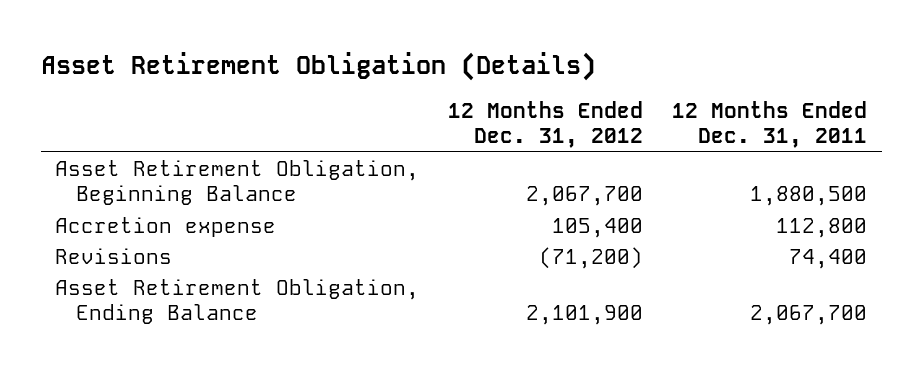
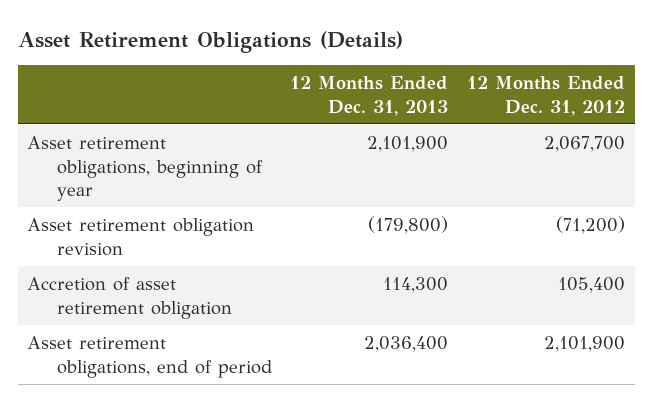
- Asset Retirement Obligation (Details)
+ Asset Retirement Obligations (Details)
- | 12 Months Ended Dec. 31, 2012 | 12 Months Ended Dec. 31, 2011
+ | 12 Months Ended Dec. 31, 2013 | 12 Months Ended Dec. 31, 2012
- Asset Retirement Obligation, Beginning Balance | 2,067,700 | 1,880,500
- Accretion expense | 105,400 | 112,800
- Revisions | (71,200) | 74,400
- Asset Retirement Obligation, Ending Balance | 2,101,900 | 2,067,700
+ Asset retirement obligations, beginning of year | 2,101,900 | 2,067,700
+ Asset retirement obligation revision | (179,800) | (71,200)
+ Accretion of asset retirement obligation | 114,300 | 105,400
+ Asset retirement obligations, end of period | 2,036,400 | 2,101,900

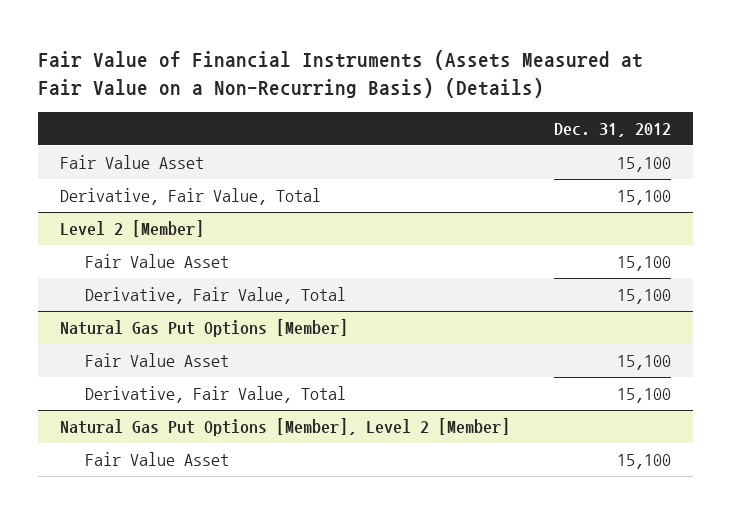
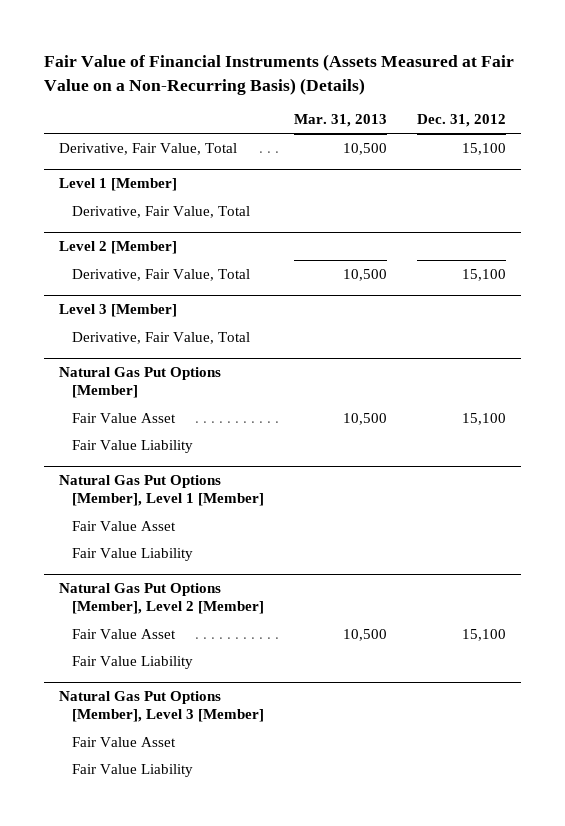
- | Dec. 31, 2012
+ | Mar. 31, 2013 | Dec. 31, 2012
- Fair Value Asset | 15,100
+ Level 1 [Member]
+ Derivative, Fair Value, Total
@ Level 2 [Member]
- Fair Value Asset | 15,100
+ Level 3 [Member]
+ Derivative, Fair Value, Total
@ Natural Gas Put Options [Member]
- Derivative, Fair Value, Total | 15,100
+ Fair Value Liability
+ Natural Gas Put Options [Member], Level 1 [Member]
+ Fair Value Asset
+ Fair Value Liability
@ Natural Gas Put Options [Member], Level 2 [Member]
+ Fair Value Liability
+ Natural Gas Put Options [Member], Level 3 [Member]
+ Fair Value Asset
+ Fair Value Liability

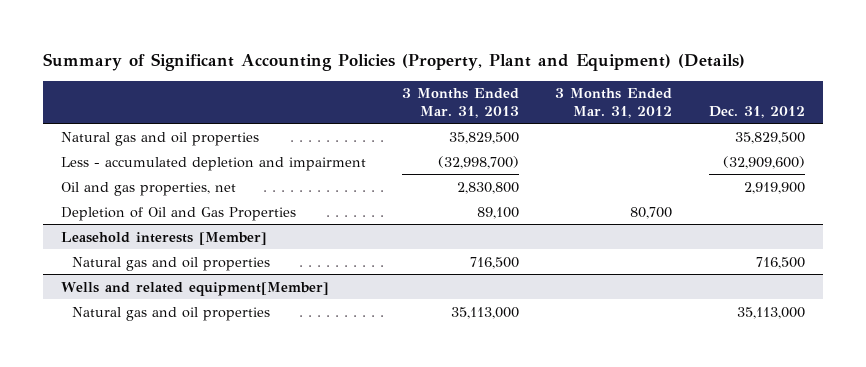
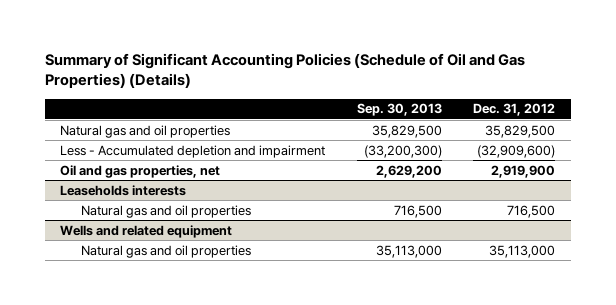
- Summary of Significant Accounting Policies (Property, Plant and Equipment) (Details)
+ Summary of Significant Accounting Policies (Schedule of Oil and Gas Properties) (Details)
- | 3 Months Ended Mar. 31, 2013 | 3 Months Ended Mar. 31, 2012 | Dec. 31, 2012
+ | Sep. 30, 2013 | Dec. 31, 2012
- Less - accumulated depletion and impairment | (32,998,700) | | (32,909,600)
+ Less - Accumulated depletion and impairment | (33,200,300) | (32,909,600)
- Depletion of Oil and Gas Properties | 89,100 | 80,700 |
- Leasehold interests [Member]
+ Leaseholds interests
- Wells and related equipment[Member]
+ Wells and related equipment

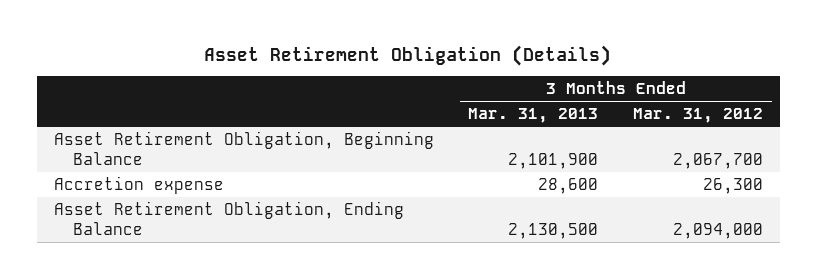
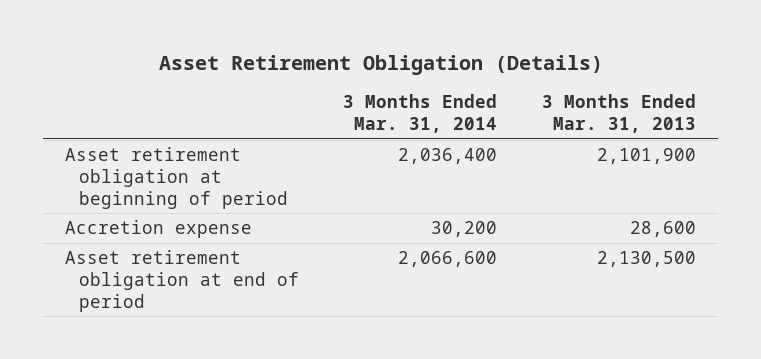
- | 3 Months Ended Mar. 31, 2013 | 3 Months Ended Mar. 31, 2012
+ | 3 Months Ended Mar. 31, 2014 | 3 Months Ended Mar. 31, 2013
- Asset Retirement Obligation, Beginning Balance | 2,101,900 | 2,067,700
+ Asset retirement obligation at beginning of period | 2,036,400 | 2,101,900
- Asset Retirement Obligation, Ending Balance | 2,130,500 | 2,094,000
+ Asset retirement obligation at end of period | 2,066,600 | 2,130,500

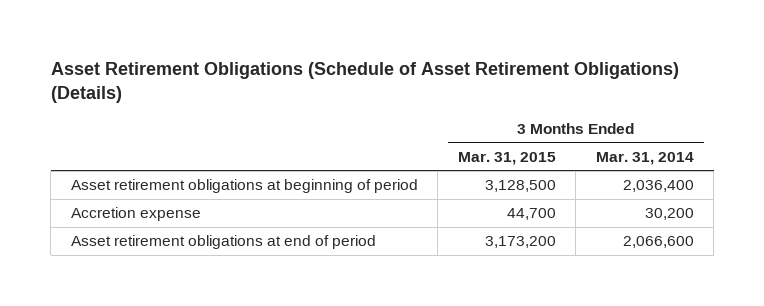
- Asset Retirement Obligation (Details)
+ Asset Retirement Obligations (Schedule of Asset Retirement Obligations) (Details)
- | 3 Months Ended Mar. 31, 2014 | 3 Months Ended Mar. 31, 2013
+ | 3 Months Ended Mar. 31, 2015 | 3 Months Ended Mar. 31, 2014
- Asset retirement obligation at beginning of period | 2,036,400 | 2,101,900
+ Asset retirement obligations at beginning of period | 3,128,500 | 2,036,400
- Asset retirement obligation at end of period | 2,066,600 | 2,130,500
+ Asset retirement obligations at end of period | 3,173,200 | 2,066,600

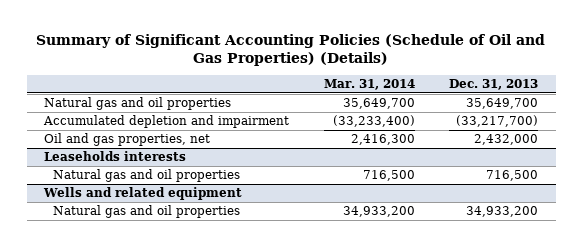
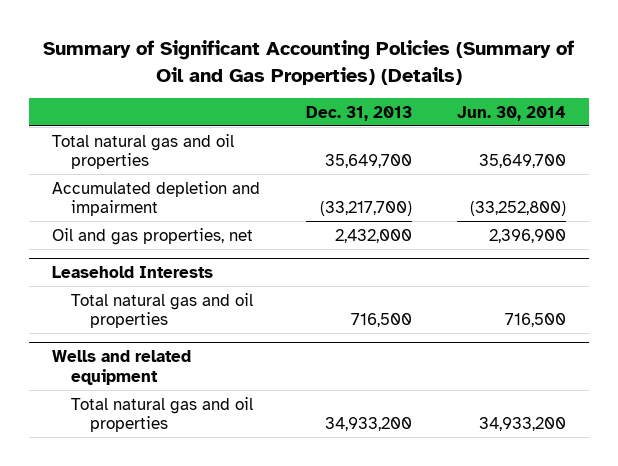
- Summary of Significant Accounting Policies (Schedule of Oil and Gas Properties) (Details)
+ Summary of Significant Accounting Policies (Summary of Oil and Gas Properties) (Details)
- | Mar. 31, 2014 | Dec. 31, 2013
+ | Dec. 31, 2013 | Jun. 30, 2014
- Natural gas and oil properties | 35,649,700 | 35,649,700
+ Total natural gas and oil properties | 35,649,700 | 35,649,700
- Leaseholds interests
- Natural gas and oil properties | 716,500 | 716,500
+ Leasehold Interests
+ Total natural gas and oil properties | 716,500 | 716,500
@ Wells and related equipment
- Natural gas and oil properties | 34,933,200 | 34,933,200
+ Total natural gas and oil properties | 34,933,200 | 34,933,200

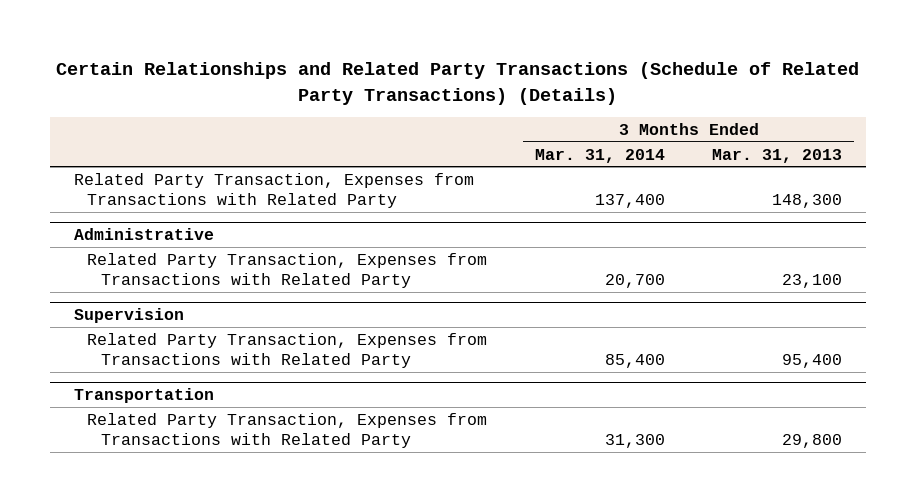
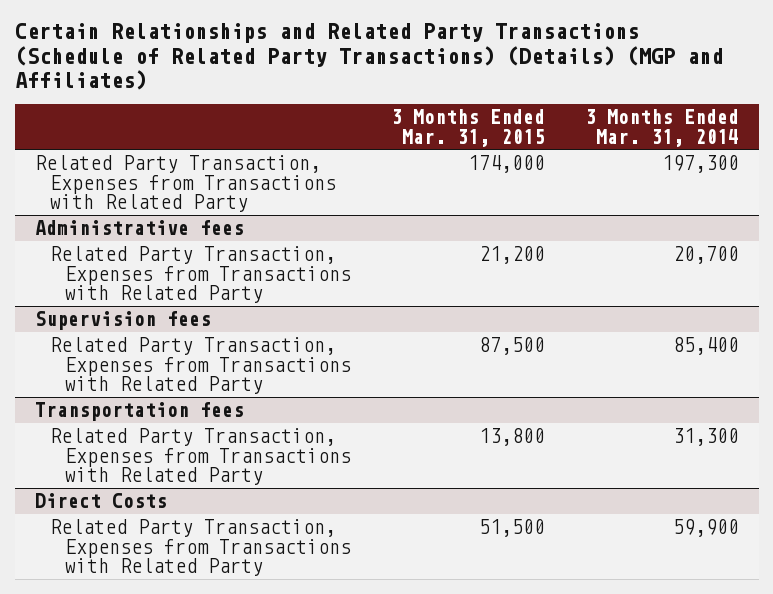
- Certain Relationships and Related Party Transactions (Schedule of Related Party Transactions) (Details)
+ Certain Relationships and Related Party Transactions (Schedule of Related Party Transactions) (Details) (MGP and Affiliates)
- | 3 Months Ended Mar. 31, 2014 | 3 Months Ended Mar. 31, 2013
+ | 3 Months Ended Mar. 31, 2015 | 3 Months Ended Mar. 31, 2014
- Related Party Transaction, Expenses from Transactions with Related Party | 137,400 | 148,300
- Administrative
+ Related Party Transaction, Expenses from Transactions with Related Party | 174,000 | 197,300
+ Administrative fees
- Supervision
+ Supervision fees
- Transportation
+ Transportation fees
+ Direct Costs
+ Related Party Transaction, Expenses from Transactions with Related Party | 51,500 | 59,900

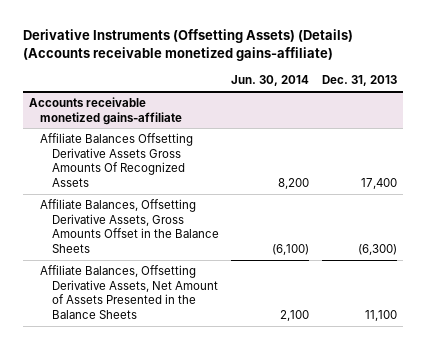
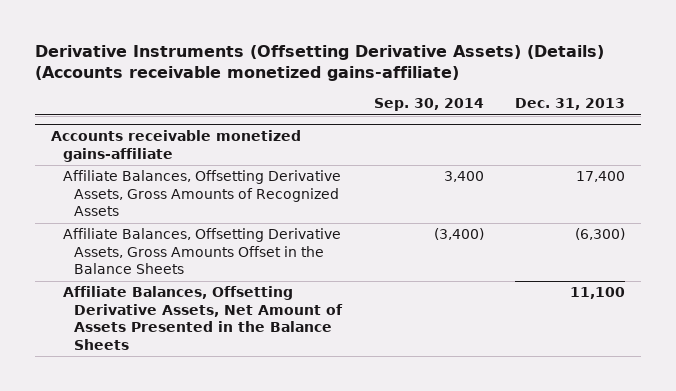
- Derivative Instruments (Offsetting Assets) (Details) (Accounts receivable monetized gains-affiliate)
+ Derivative Instruments (Offsetting Derivative Assets) (Details) (Accounts receivable monetized gains-affiliate)
- | Jun. 30, 2014 | Dec. 31, 2013
+ | Sep. 30, 2014 | Dec. 31, 2013
@ Accounts receivable monetized gains-affiliate
- Affiliate Balances Offsetting Derivative Assets Gross Amounts Of Recognized Assets | 8,200 | 17,400
+ Affiliate Balances, Offsetting Derivative Assets, Gross Amounts of Recognized Assets | 3,400 | 17,400

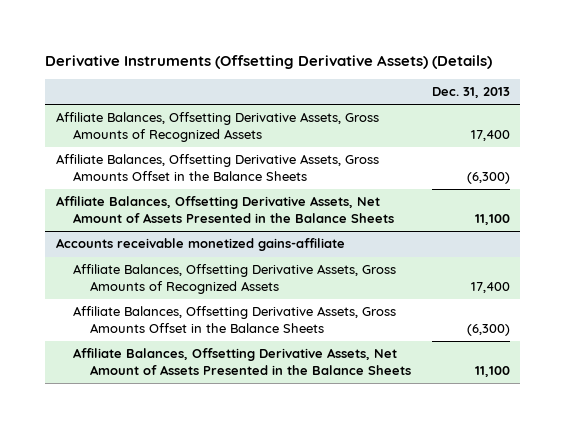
- Derivative Instruments (Offsetting Derivative Assets) (Details) (Accounts receivable monetized gains-affiliate)
+ Derivative Instruments (Offsetting Derivative Assets) (Details)
- | Sep. 30, 2014 | Dec. 31, 2013
+ | Dec. 31, 2013
+ Affiliate Balances, Offsetting Derivative Assets, Gross Amounts of Recognized Assets | 17,400
+ Affiliate Balances, Offsetting Derivative Assets, Gross Amounts Offset in the Balance Sheets | (6,300)
+ Affiliate Balances, Offsetting Derivative Assets, Net Amount of Assets Presented in the Balance Sheets | 11,100

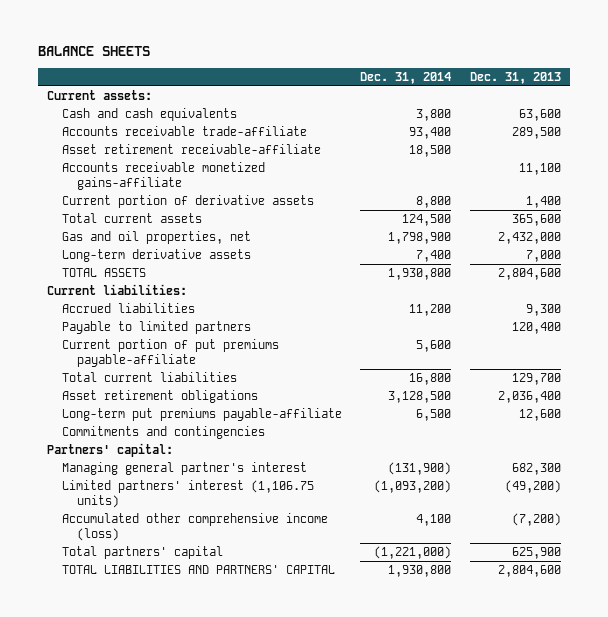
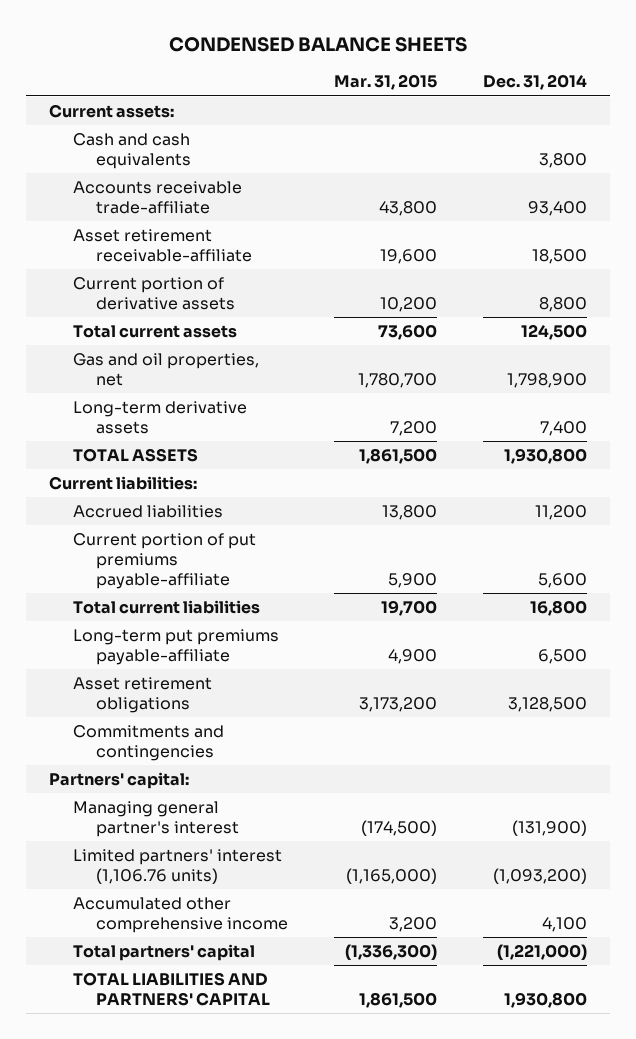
- BALANCE SHEETS
+ CONDENSED BALANCE SHEETS
- | Dec. 31, 2014 | Dec. 31, 2013
+ | Mar. 31, 2015 | Dec. 31, 2014
- Accounts receivable monetized gains-affiliate | | 11,100
- Payable to limited partners | | 120,400
moved down: Asset retirement obligations | 3,173,200 | 3,128,500
- Limited partners' interest (1,106.75 units) | (1,093,200) | (49,200)
- Accumulated other comprehensive income (loss) | 4,100 | (7,200)
+ Limited partners' interest (1,106.76 units) | (1,165,000) | (1,093,200)
+ Accumulated other comprehensive income | 3,200 | 4,100

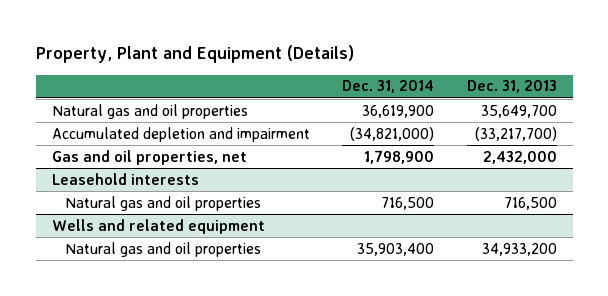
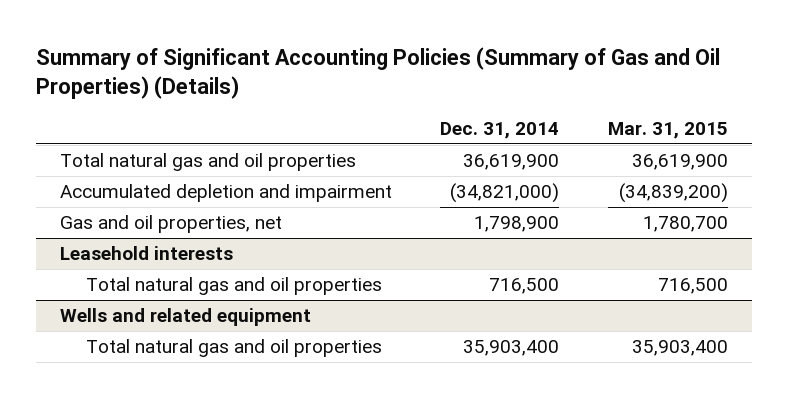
- Property, Plant and Equipment (Details)
+ Summary of Significant Accounting Policies (Summary of Gas and Oil Properties) (Details)
- | Dec. 31, 2014 | Dec. 31, 2013
+ | Dec. 31, 2014 | Mar. 31, 2015
- Natural gas and oil properties | 36,619,900 | 35,649,700
+ Total natural gas and oil properties | 36,619,900 | 36,619,900
@ Leasehold interests
- Natural gas and oil properties | 716,500 | 716,500
+ Total natural gas and oil properties | 716,500 | 716,500
@ Wells and related equipment
- Natural gas and oil properties | 35,903,400 | 34,933,200
+ Total natural gas and oil properties | 35,903,400 | 35,903,400

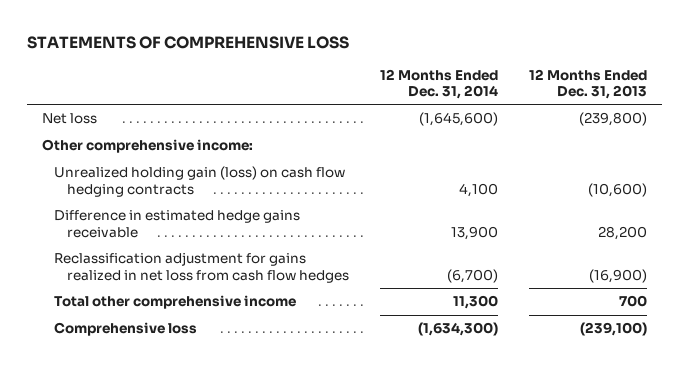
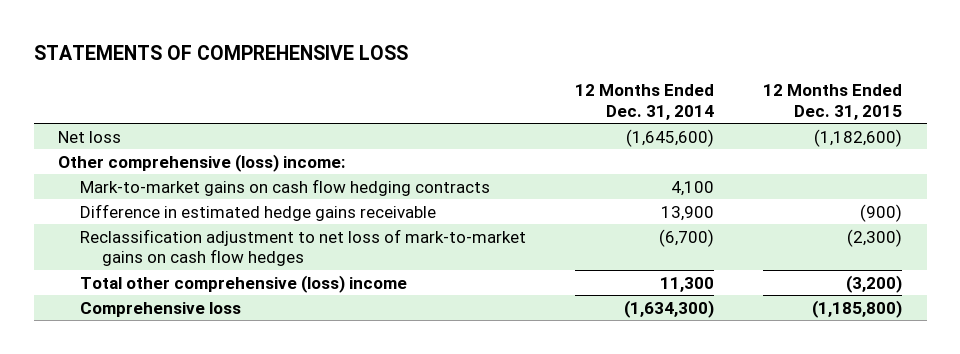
- | 12 Months Ended Dec. 31, 2014 | 12 Months Ended Dec. 31, 2013
+ | 12 Months Ended Dec. 31, 2014 | 12 Months Ended Dec. 31, 2015
- Other comprehensive income:
- Unrealized holding gain (loss) on cash flow hedging contracts | 4,100 | (10,600)
+ Other comprehensive (loss) income:
+ Mark-to-market gains on cash flow hedging contracts | 4,100 |
- Reclassification adjustment for gains realized in net loss from cash flow hedges | (6,700) | (16,900)
- Total other comprehensive income | 11,300 | 700
+ Reclassification adjustment to net loss of mark-to-market gains on cash flow hedges | (6,700) | (2,300)
+ Total other comprehensive (loss) income | 11,300 | (3,200)

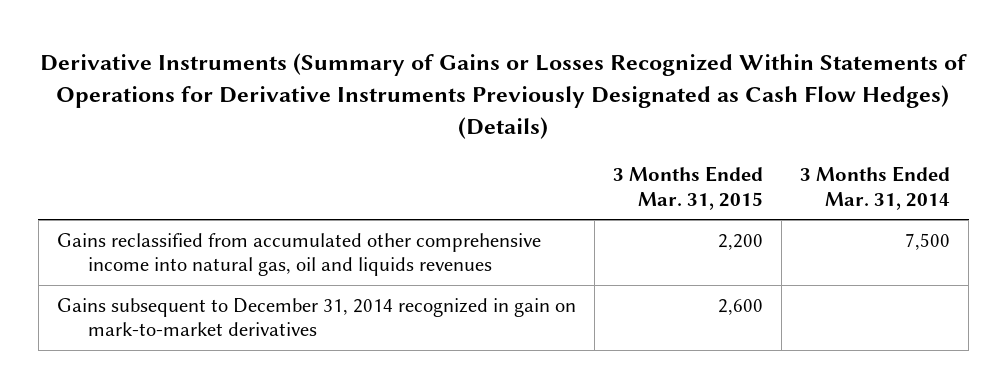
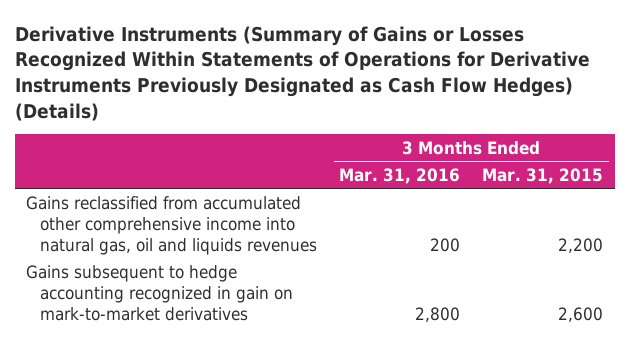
- | 3 Months Ended Mar. 31, 2015 | 3 Months Ended Mar. 31, 2014
+ | 3 Months Ended Mar. 31, 2016 | 3 Months Ended Mar. 31, 2015
- Gains subsequent to December 31, 2014 recognized in gain on mark-to-market derivatives | 2,600 |
+ Gains subsequent to hedge accounting recognized in gain on mark-to-market derivatives | 2,800 | 2,600

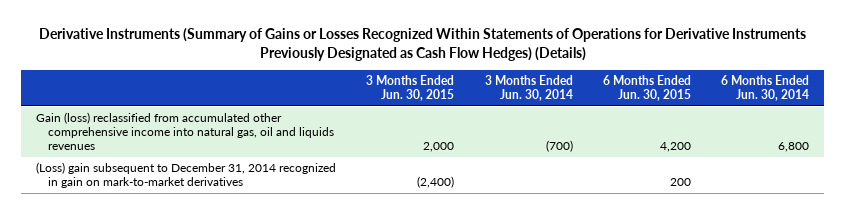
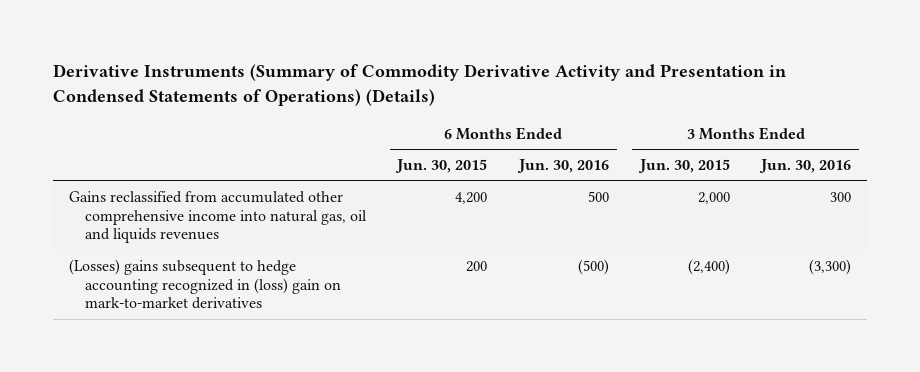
- Derivative Instruments (Summary of Gains or Losses Recognized Within Statements of Operations for Derivative Instruments Previously Designated as Cash Flow Hedges) (Details)
+ Derivative Instruments (Summary of Commodity Derivative Activity and Presentation in Condensed Statements of Operations) (Details)
- | 3 Months Ended Jun. 30, 2015 | 3 Months Ended Jun. 30, 2014 | 6 Months Ended Jun. 30, 2015 | 6 Months Ended Jun. 30, 2014
+ | 6 Months Ended Jun. 30, 2015 | 6 Months Ended Jun. 30, 2016 | 3 Months Ended Jun. 30, 2015 | 3 Months Ended Jun. 30, 2016
- Gain (loss) reclassified from accumulated other comprehensive income into natural gas, oil and liquids revenues | 2,000 | (700) | 4,200 | 6,800
- (Loss) gain subsequent to December 31, 2014 recognized in gain on mark-to-market derivatives | (2,400) | | 200 |
+ Gains reclassified from accumulated other comprehensive income into natural gas, oil and liquids revenues | 4,200 | 500 | 2,000 | 300
+ (Losses) gains subsequent to hedge accounting recognized in (loss) gain on mark-to-market derivatives | 200 | (500) | (2,400) | (3,300)

